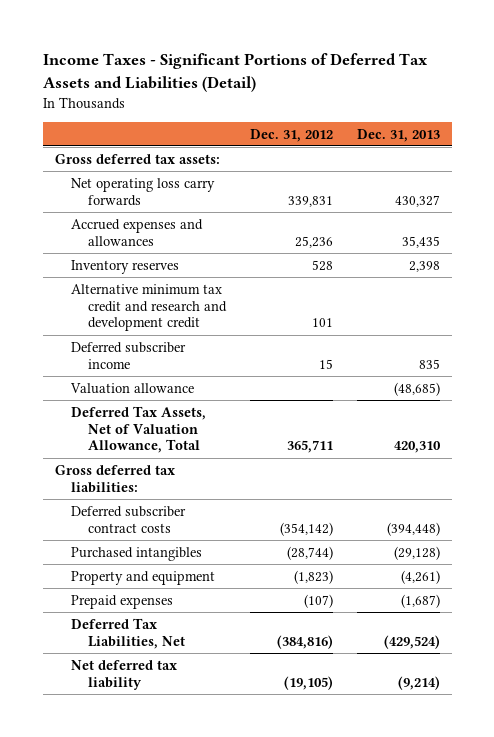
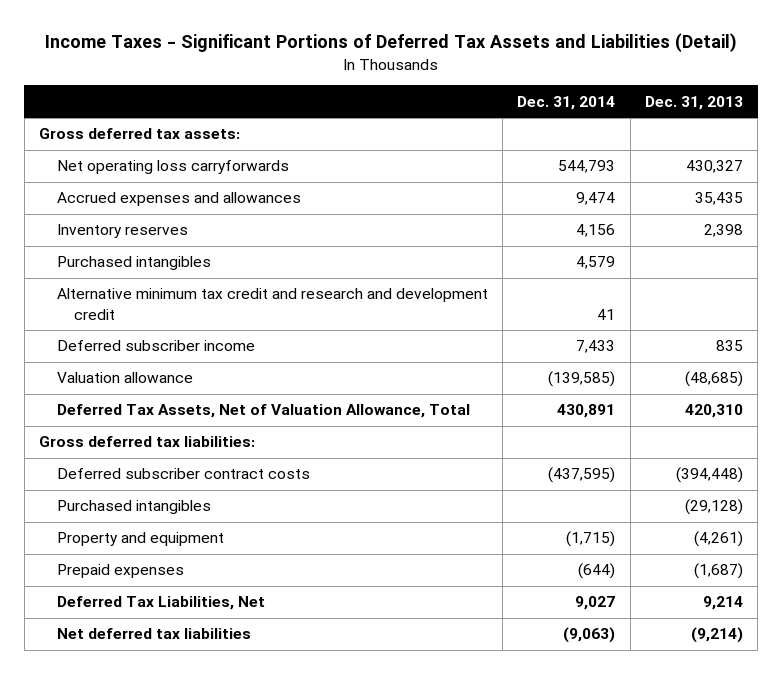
- | Dec. 31, 2012 | Dec. 31, 2013
+ | Dec. 31, 2014 | Dec. 31, 2013
- Net operating loss carry forwards | 339,831 | 430,327
+ Net operating loss carryforwards | 544,793 | 430,327
+ Purchased intangibles | 4,579 |
- Deferred Tax Liabilities, Net | (384,816) | (429,524)
- Net deferred tax liability | (19,105) | (9,214)
+ Deferred Tax Liabilities, Net | 9,027 | 9,214
+ Net deferred tax liabilities | (9,063) | (9,214)

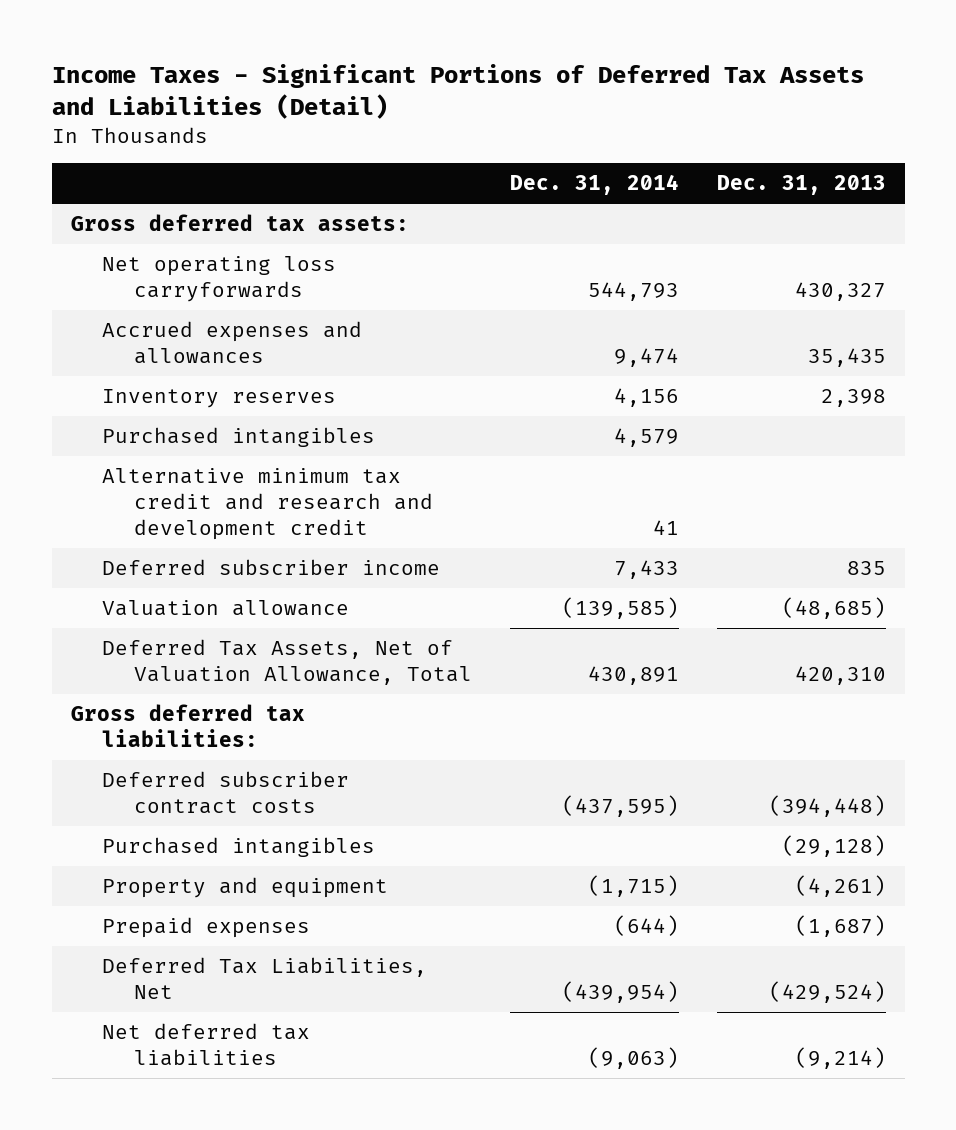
- Deferred Tax Liabilities, Net | 9,027 | 9,214
+ Deferred Tax Liabilities, Net | (439,954) | (429,524)

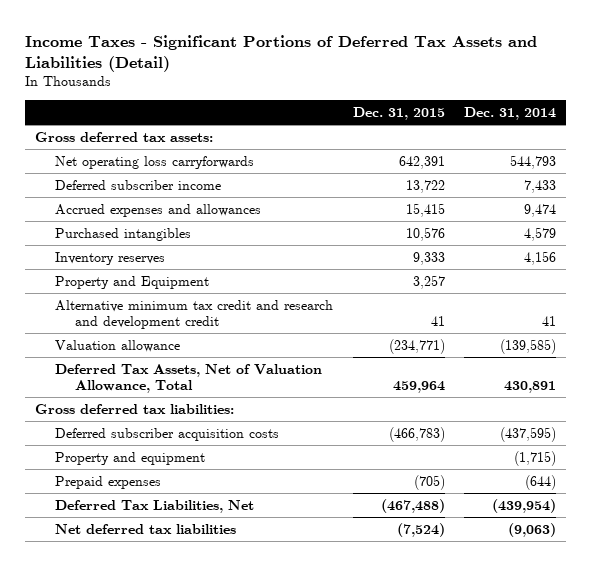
- | Dec. 31, 2014 | Dec. 31, 2013
+ | Dec. 31, 2015 | Dec. 31, 2014
moved up: Deferred subscriber income | 13,722 | 7,433
moved down: Inventory reserves | 9,333 | 4,156
+ Property and Equipment | 3,257 |
- Deferred subscriber contract costs | (437,595) | (394,448)
- Purchased intangibles | | (29,128)
+ Deferred subscriber acquisition costs | (466,783) | (437,595)

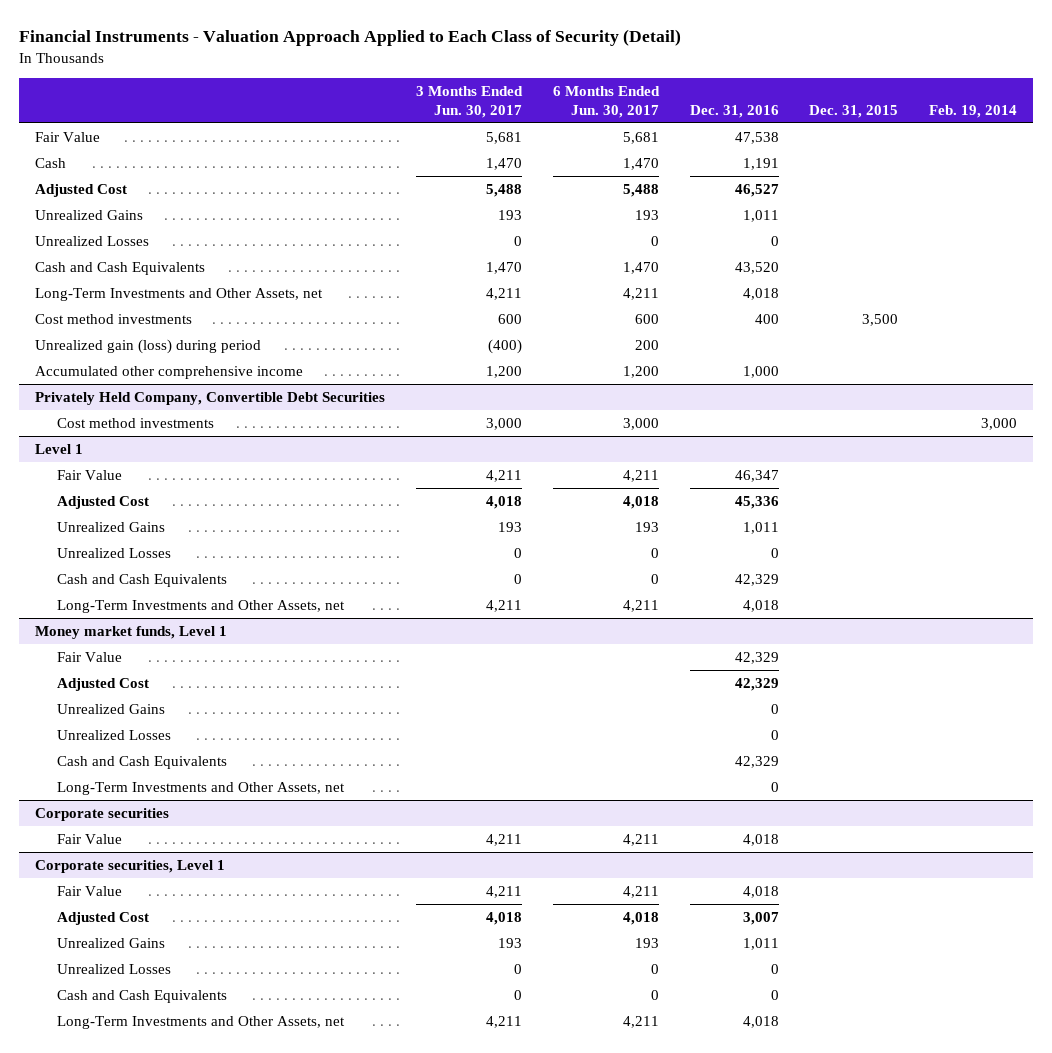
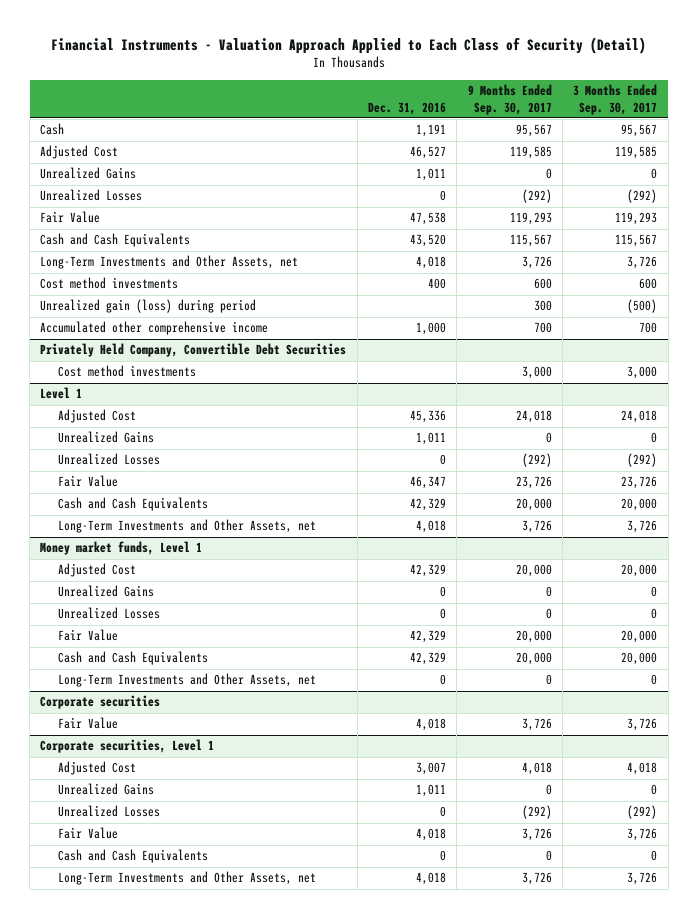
- | 3 Months Ended Jun. 30, 2017 | 6 Months Ended Jun. 30, 2017 | Dec. 31, 2016 | Dec. 31, 2015 | Feb. 19, 2014
+ | Dec. 31, 2016 | 9 Months Ended Sep. 30, 2017 | 3 Months Ended Sep. 30, 2017
moved down: Fair Value | 47,538 | 119,293 | 119,293
@ Level 1
moved down: Fair Value | 46,347 | 23,726 | 23,726
@ Money market funds, Level 1
moved down: Fair Value | 42,329 | 20,000 | 20,000
@ Corporate securities, Level 1
moved down: Fair Value | 4,018 | 3,726 | 3,726

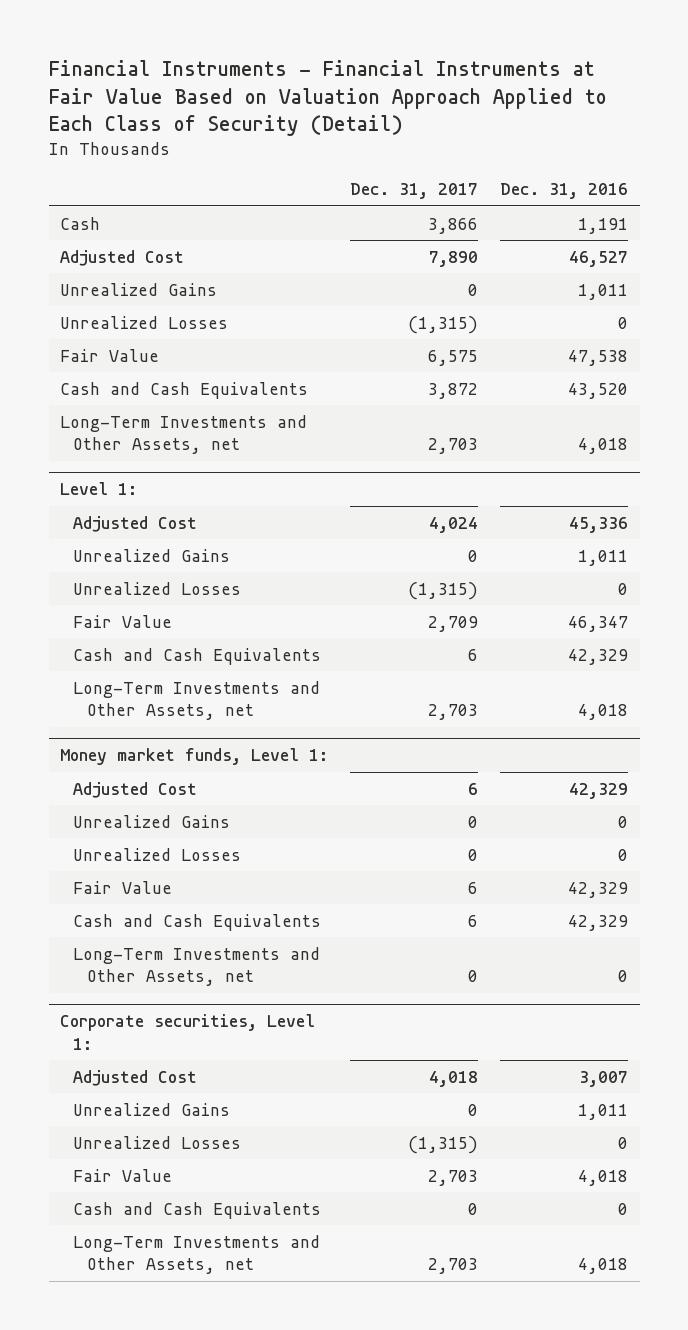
- Financial Instruments - Valuation Approach Applied to Each Class of Security (Detail)
+ Financial Instruments - Financial Instruments at Fair Value Based on Valuation Approach Applied to Each Class of Security (Detail)
- | Dec. 31, 2016 | 9 Months Ended Sep. 30, 2017 | 3 Months Ended Sep. 30, 2017
+ | Dec. 31, 2017 | Dec. 31, 2016
- Cost method investments | 400 | 600 | 600
- Unrealized gain (loss) during period | | 300 | (500)
- Accumulated other comprehensive income | 1,000 | 700 | 700
- Privately Held Company, Convertible Debt Securities
- Cost method investments | | 3,000 | 3,000
- Level 1
+ Level 1:
- Money market funds, Level 1
+ Money market funds, Level 1:
- Corporate securities
- Fair Value | 4,018 | 3,726 | 3,726
- Corporate securities, Level 1
+ Corporate securities, Level 1:

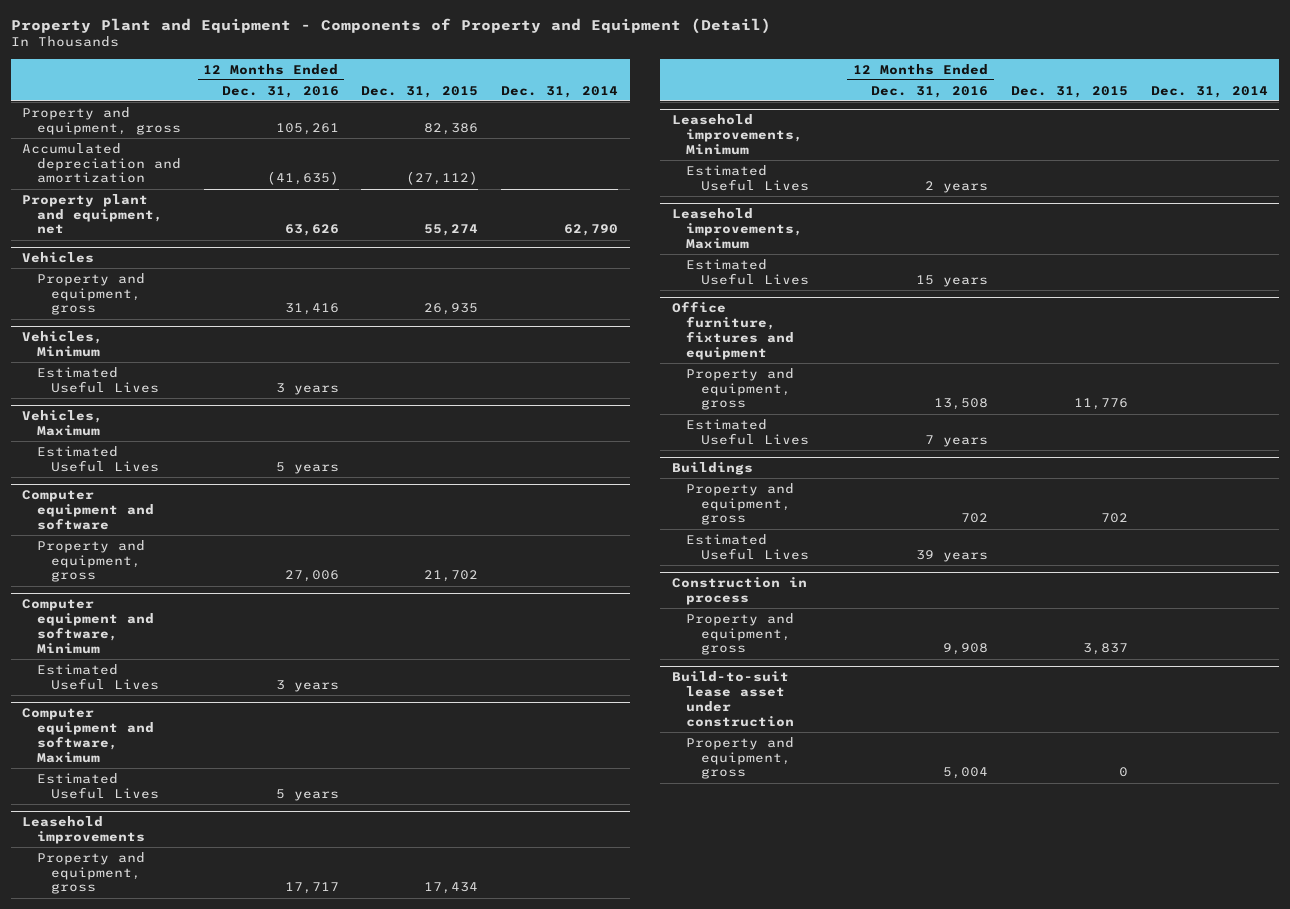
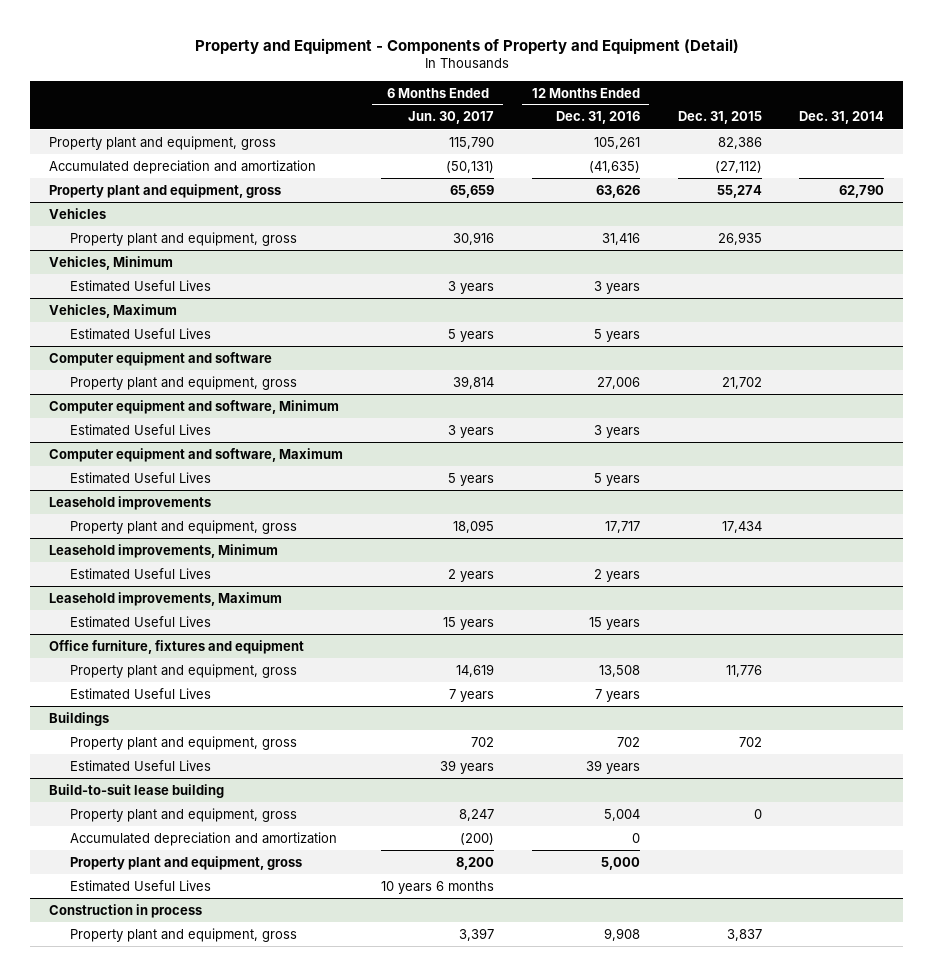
- Property Plant and Equipment - Components of Property and Equipment (Detail)
+ Property and Equipment - Components of Property and Equipment (Detail)
- | 12 Months Ended Dec. 31, 2016 | Dec. 31, 2015 | Dec. 31, 2014
+ | 6 Months Ended Jun. 30, 2017 | 12 Months Ended Dec. 31, 2016 | Dec. 31, 2015 | Dec. 31, 2014
- Property and equipment, gross | 105,261 | 82,386 |
+ Property plant and equipment, gross | 115,790 | 105,261 | 82,386 |
- Property plant and equipment, net | 63,626 | 55,274 | 62,790
+ Property plant and equipment, gross | 65,659 | 63,626 | 55,274 | 62,790
@ Vehicles
- Property and equipment, gross | 31,416 | 26,935 |
+ Property plant and equipment, gross | 30,916 | 31,416 | 26,935 |
@ Computer equipment and software
- Property and equipment, gross | 27,006 | 21,702 |
+ Property plant and equipment, gross | 39,814 | 27,006 | 21,702 |
@ Leasehold improvements
- Property and equipment, gross | 17,717 | 17,434 |
+ Property plant and equipment, gross | 18,095 | 17,717 | 17,434 |
@ Office furniture, fixtures and equipment
- Property and equipment, gross | 13,508 | 11,776 |
+ Property plant and equipment, gross | 14,619 | 13,508 | 11,776 |
@ Buildings
- Property and equipment, gross | 702 | 702 |
+ Property plant and equipment, gross | 702 | 702 | 702 |
+ Build-to-suit lease building
+ Property plant and equipment, gross | 8,247 | 5,004 | 0 |
+ Accumulated depreciation and amortization | (200) | 0 | |
+ Property plant and equipment, gross | 8,200 | 5,000 | |
+ Estimated Useful Lives | 10 years 6 months | | |
@ Construction in process
- Property and equipment, gross | 9,908 | 3,837 |
- Build-to-suit lease asset under construction
- Property and equipment, gross | 5,004 | 0 |
@ Construction in process
+ Property plant and equipment, gross | 3,397 | 9,908 | 3,837 |

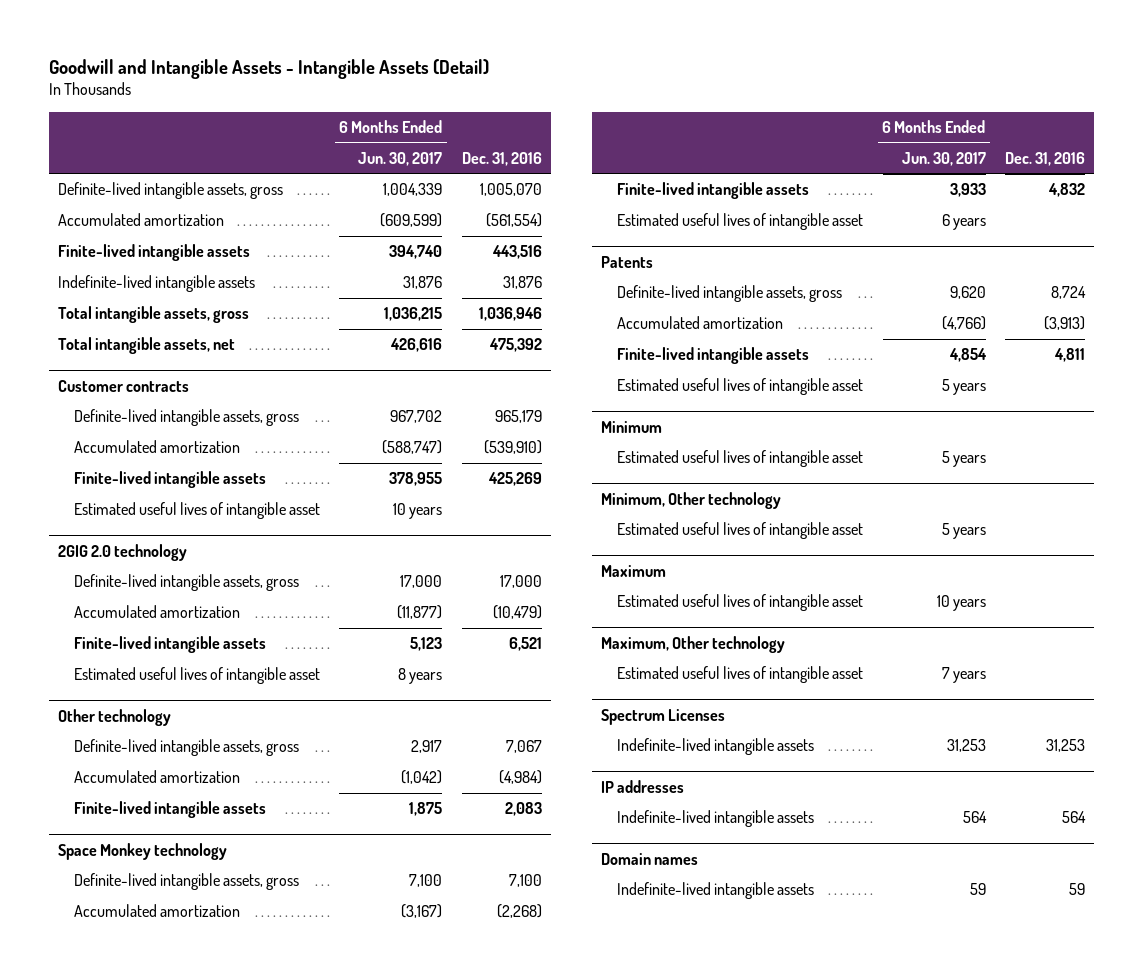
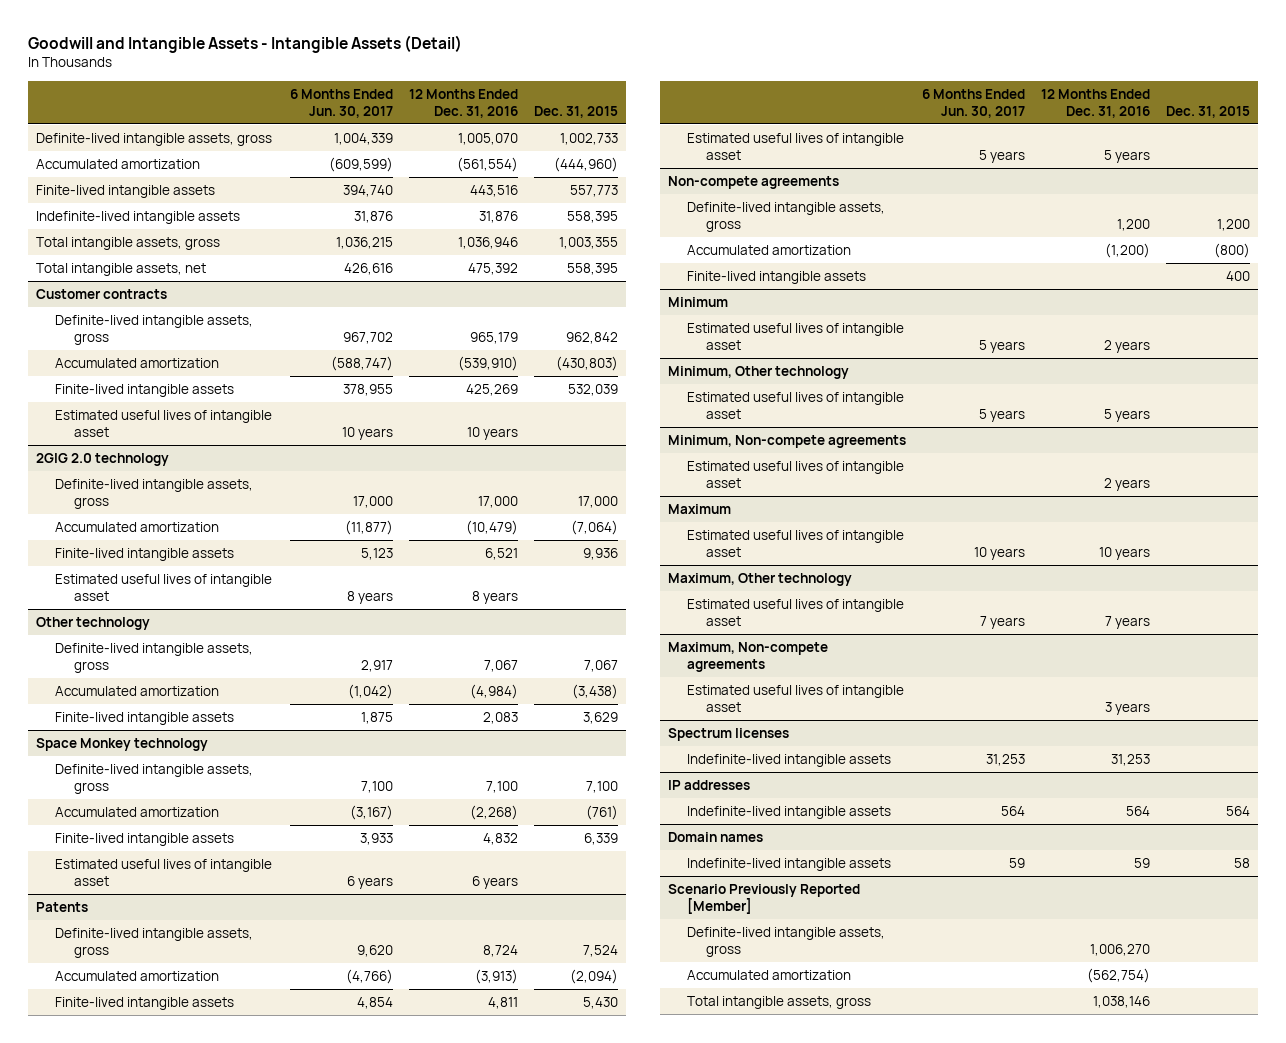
- | 6 Months Ended Jun. 30, 2017 | Dec. 31, 2016
+ | 6 Months Ended Jun. 30, 2017 | 12 Months Ended Dec. 31, 2016 | Dec. 31, 2015
+ Non-compete agreements
+ Definite-lived intangible assets, gross | | 1,200 | 1,200
+ Accumulated amortization | | (1,200) | (800)
+ Finite-lived intangible assets | | | 400
+ Minimum, Non-compete agreements
+ Estimated useful lives of intangible asset | | 2 years |
- Spectrum Licenses
+ Maximum, Non-compete agreements
+ Estimated useful lives of intangible asset | | 3 years |
+ Spectrum licenses
+ Scenario Previously Reported [Member]
+ Definite-lived intangible assets, gross | | 1,006,270 |
+ Accumulated amortization | | (562,754) |
+ Total intangible assets, gross | | 1,038,146 |

